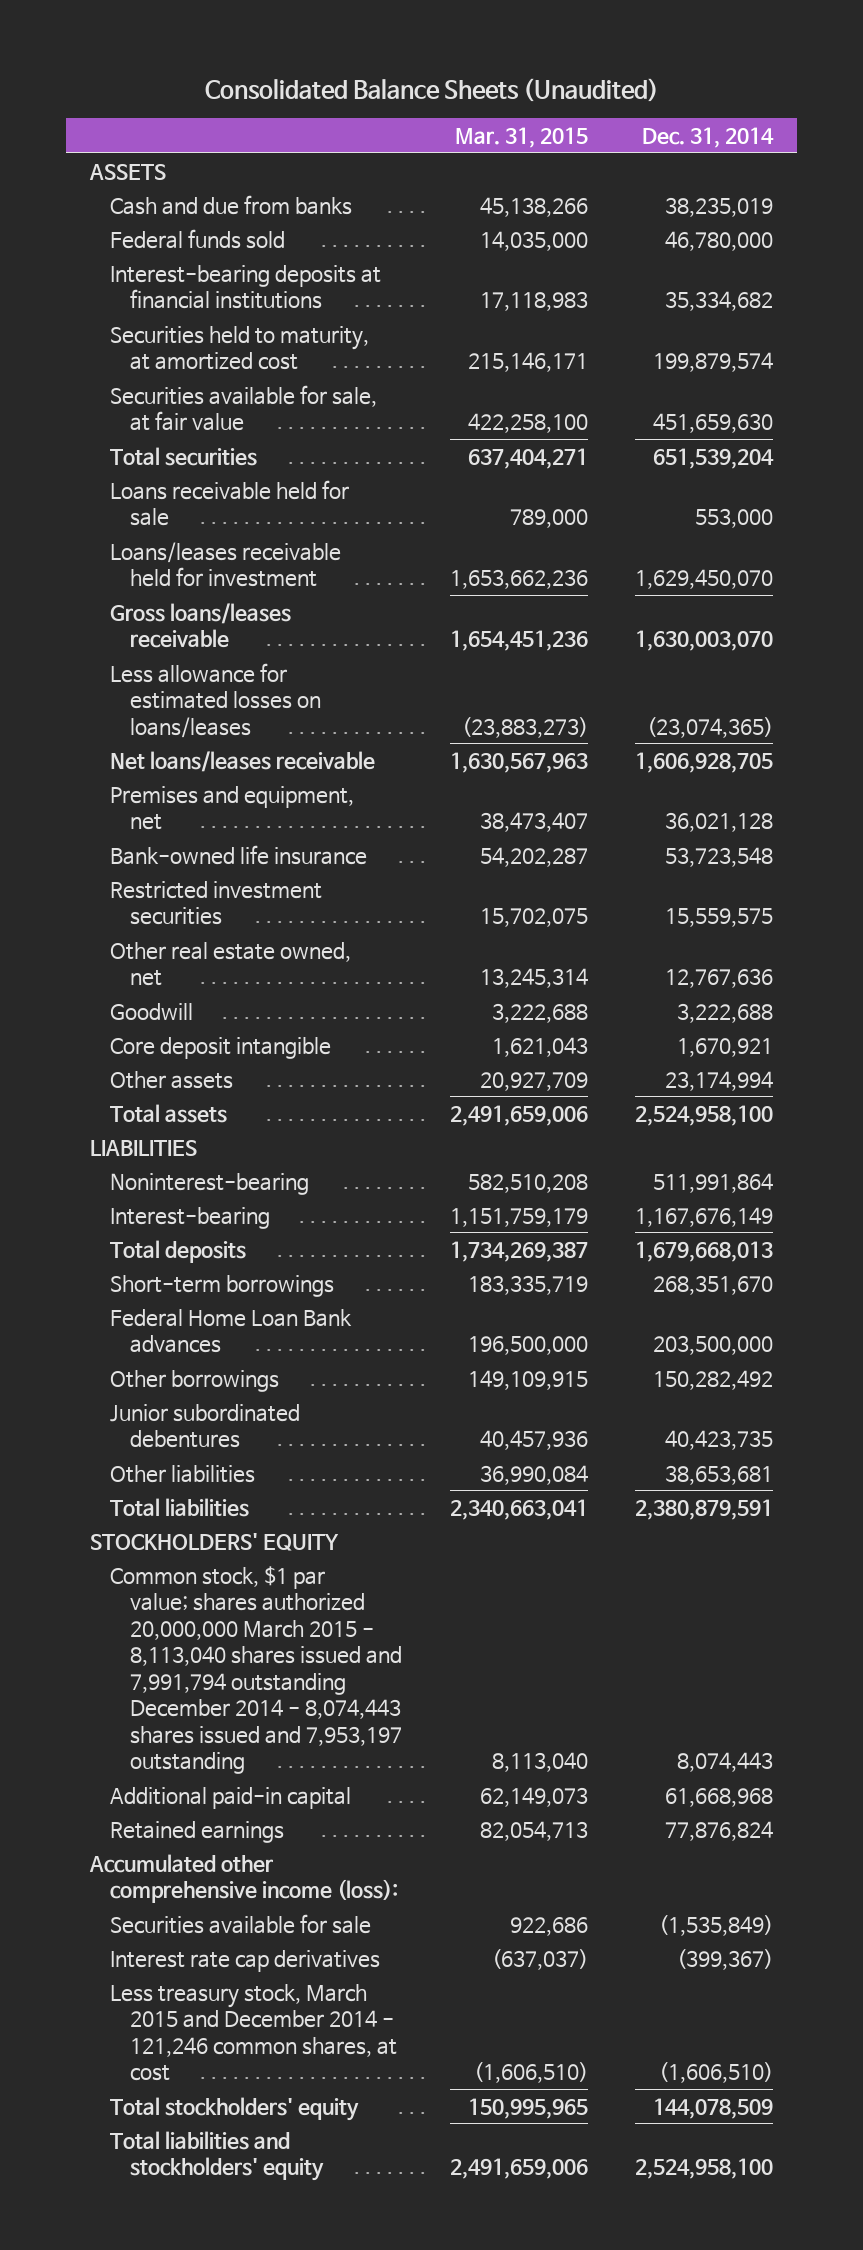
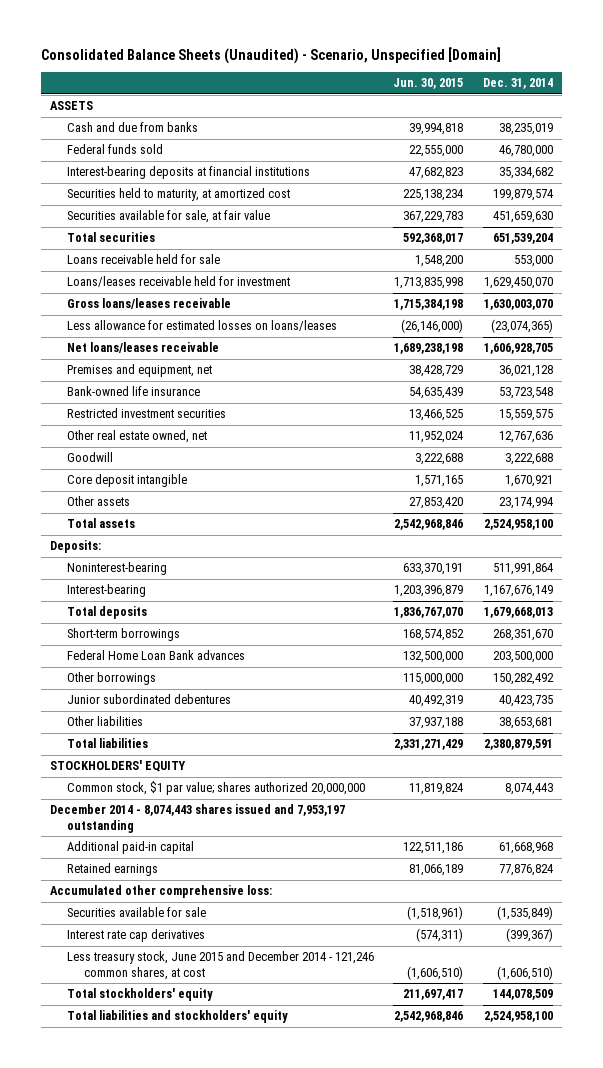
- Consolidated Balance Sheets (Unaudited)
+ Consolidated Balance Sheets (Unaudited) - Scenario, Unspecified [Domain]
- | Mar. 31, 2015 | Dec. 31, 2014
+ | Jun. 30, 2015 | Dec. 31, 2014
- LIABILITIES
+ Deposits:
- Common stock, $1 par value; shares authorized 20,000,000 March 2015 - 8,113,040 shares issued and 7,991,794 outstanding December 2014 - 8,074,443 shares issued and 7,953,197 outstanding | 8,113,040 | 8,074,443
+ Common stock, $1 par value; shares authorized 20,000,000 | 11,819,824 | 8,074,443
+ December 2014 - 8,074,443 shares issued and 7,953,197 outstanding
- Accumulated other comprehensive income (loss):
+ Accumulated other comprehensive loss:
- Less treasury stock, March 2015 and December 2014 - 121,246 common shares, at cost | (1,606,510) | (1,606,510)
+ Less treasury stock, June 2015 and December 2014 - 121,246 common shares, at cost | (1,606,510) | (1,606,510)

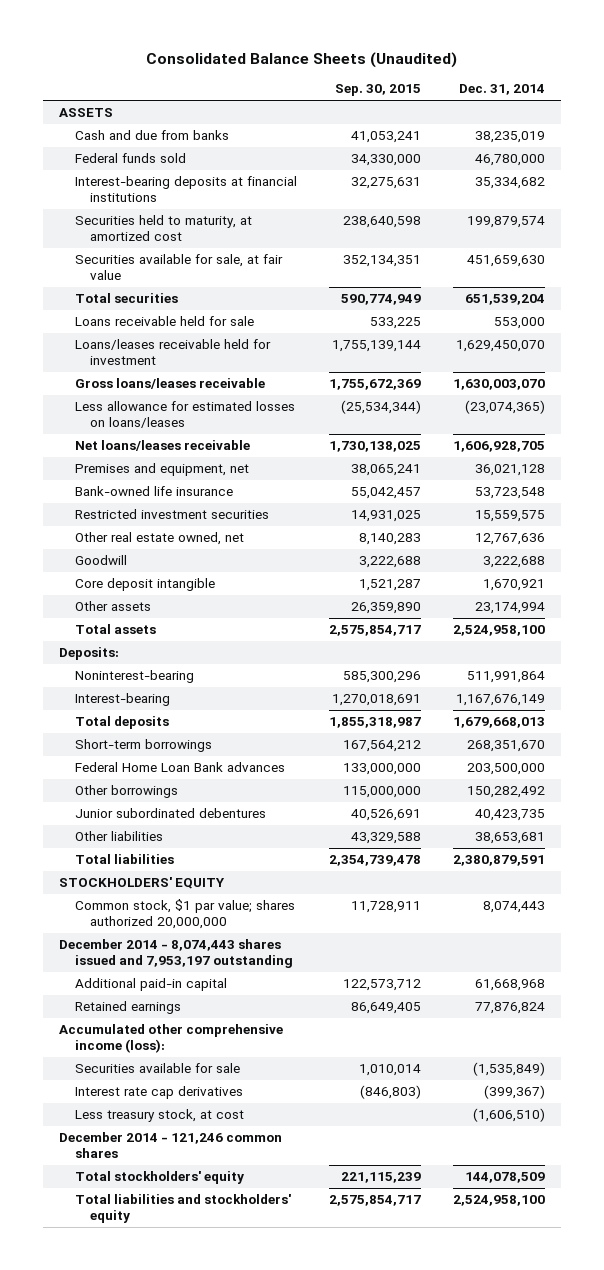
- Consolidated Balance Sheets (Unaudited) - Scenario, Unspecified [Domain]
+ Consolidated Balance Sheets (Unaudited)
- | Jun. 30, 2015 | Dec. 31, 2014
+ | Sep. 30, 2015 | Dec. 31, 2014
- Accumulated other comprehensive loss:
+ Accumulated other comprehensive income (loss):
- Less treasury stock, June 2015 and December 2014 - 121,246 common shares, at cost | (1,606,510) | (1,606,510)
+ Less treasury stock, at cost | | (1,606,510)
+ December 2014 - 121,246 common shares

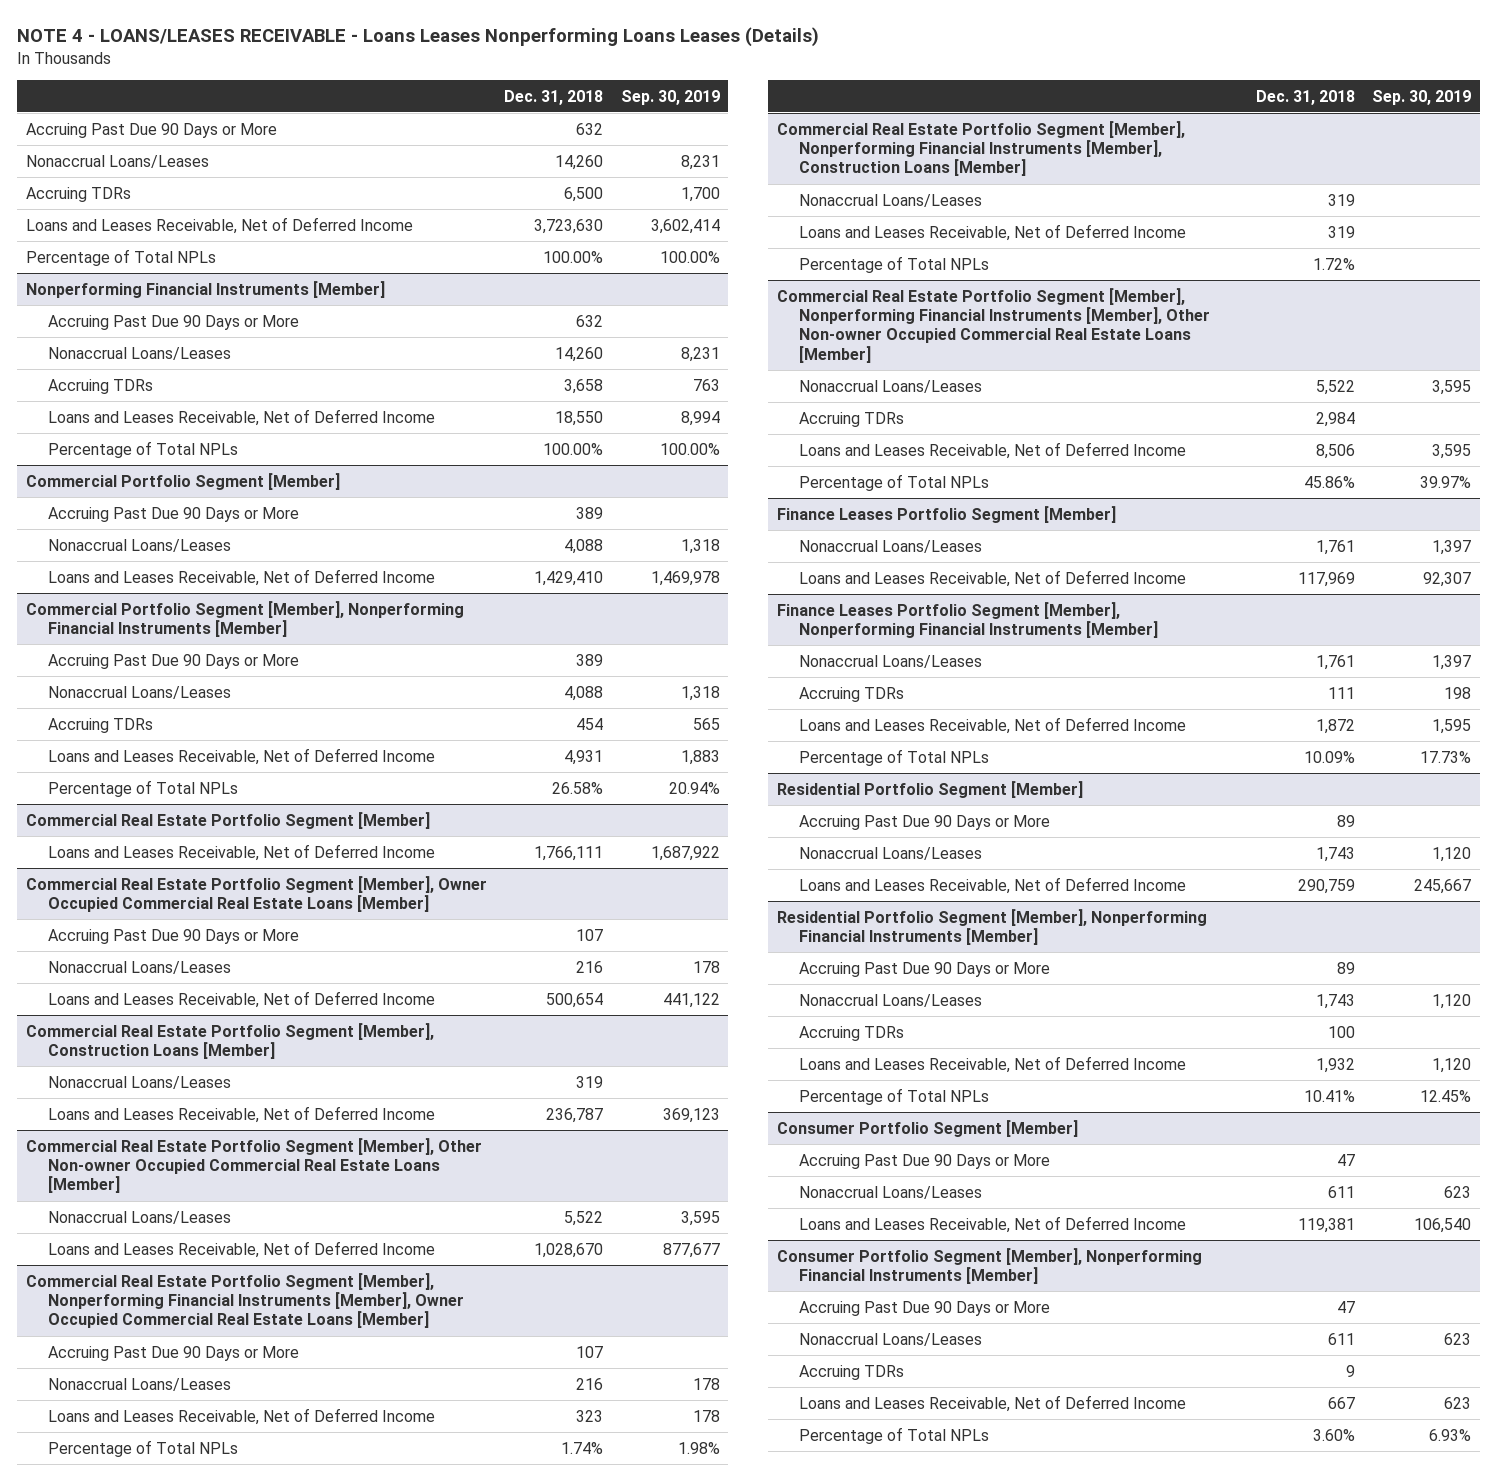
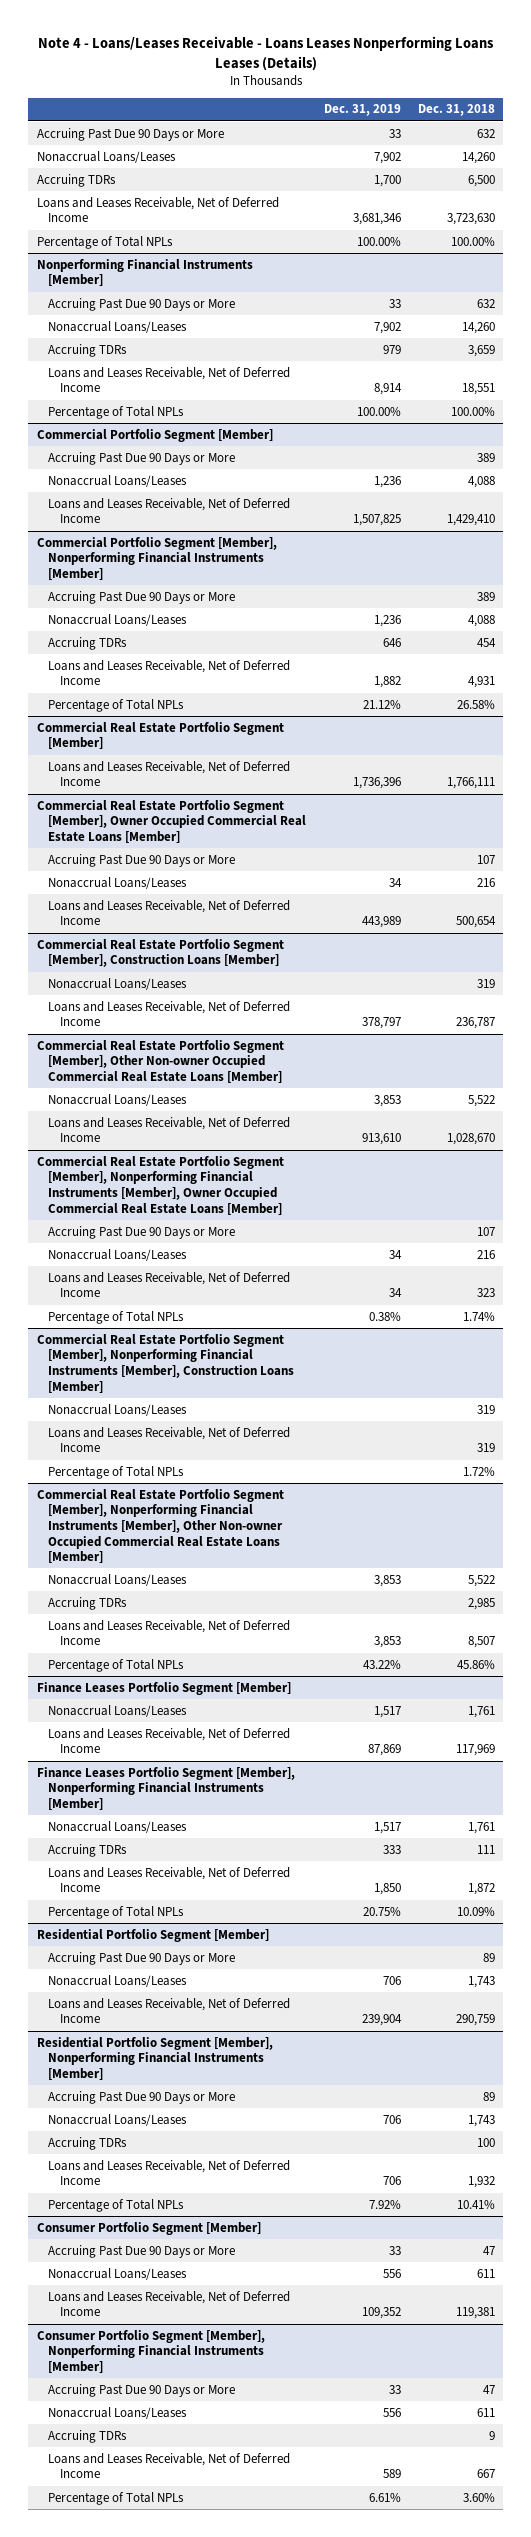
- NOTE 4 - LOANS/LEASES RECEIVABLE - Loans Leases Nonperforming Loans Leases (Details)
+ Note 4 - Loans/Leases Receivable - Loans Leases Nonperforming Loans Leases (Details)
- | Dec. 31, 2018 | Sep. 30, 2019
+ | Dec. 31, 2019 | Dec. 31, 2018
@ Nonperforming Financial Instruments [Member]
- Accruing TDRs | 3,658 | 763
- Loans and Leases Receivable, Net of Deferred Income | 18,550 | 8,994
+ Accruing TDRs | 979 | 3,659
+ Loans and Leases Receivable, Net of Deferred Income | 8,914 | 18,551
@ Commercial Real Estate Portfolio Segment [Member], Nonperforming Financial Instruments [Member], Other Non-owner Occupied Commercial Real Estate Loans [Member]
- Accruing TDRs | 2,984 |
- Loans and Leases Receivable, Net of Deferred Income | 8,506 | 3,595
+ Accruing TDRs | | 2,985
+ Loans and Leases Receivable, Net of Deferred Income | 3,853 | 8,507

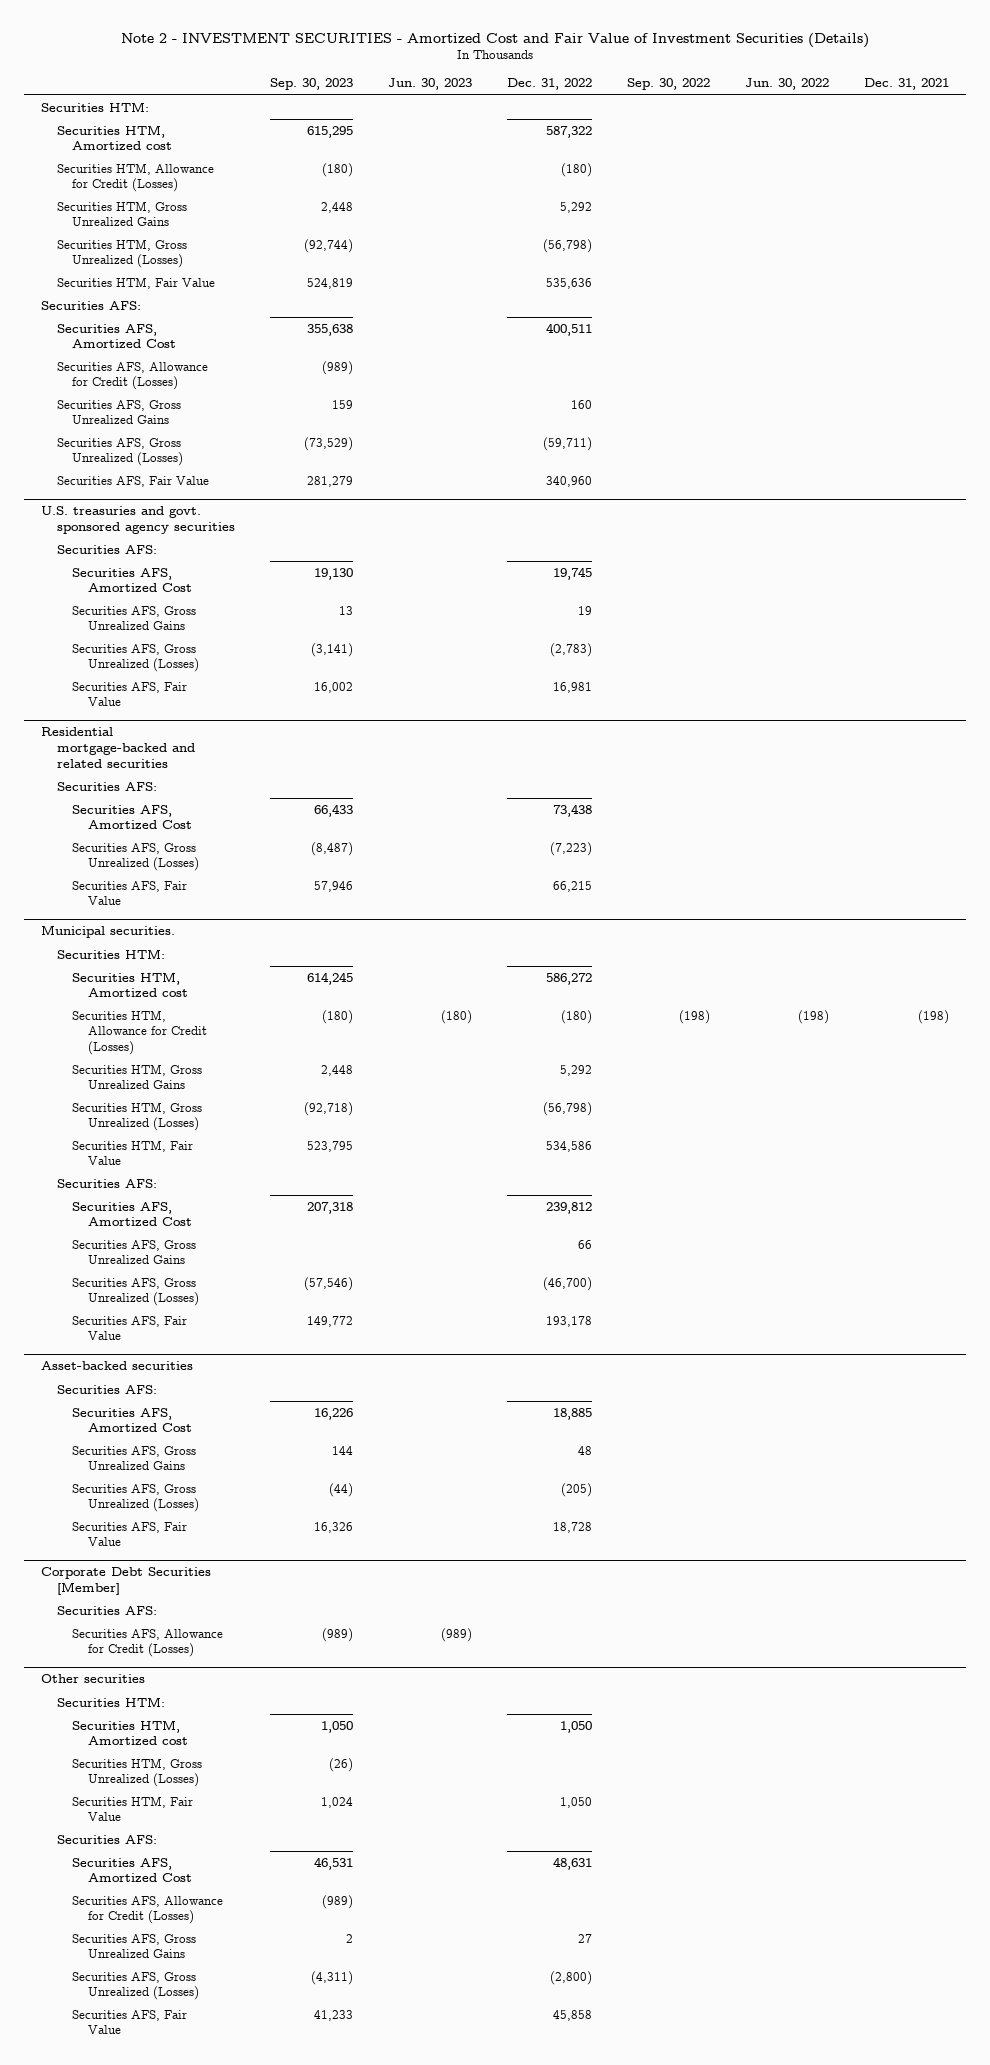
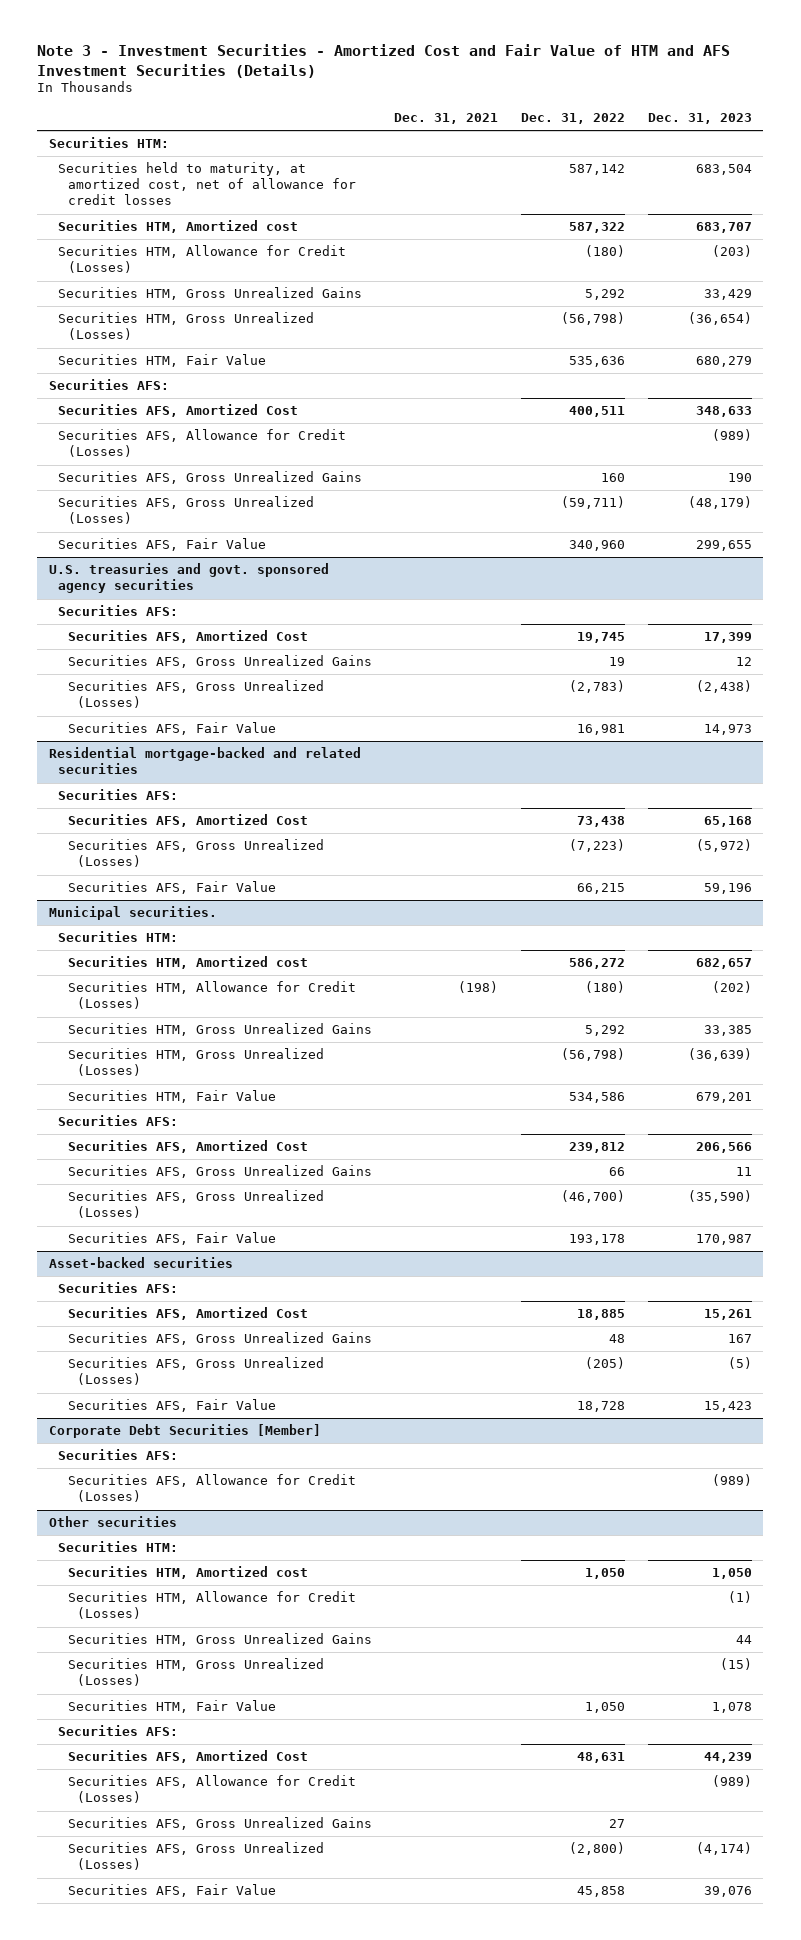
- Note 2 - INVESTMENT SECURITIES - Amortized Cost and Fair Value of Investment Securities (Details)
+ Note 3 - Investment Securities - Amortized Cost and Fair Value of HTM and AFS Investment Securities (Details)
- | Sep. 30, 2023 | Jun. 30, 2023 | Dec. 31, 2022 | Sep. 30, 2022 | Jun. 30, 2022 | Dec. 31, 2021
+ | Dec. 31, 2021 | Dec. 31, 2022 | Dec. 31, 2023
+ Securities held to maturity, at amortized cost, net of allowance for credit losses | | 587,142 | 683,504
@ Other securities
+ Securities HTM, Allowance for Credit (Losses) | | | (1)
+ Securities HTM, Gross Unrealized Gains | | | 44

